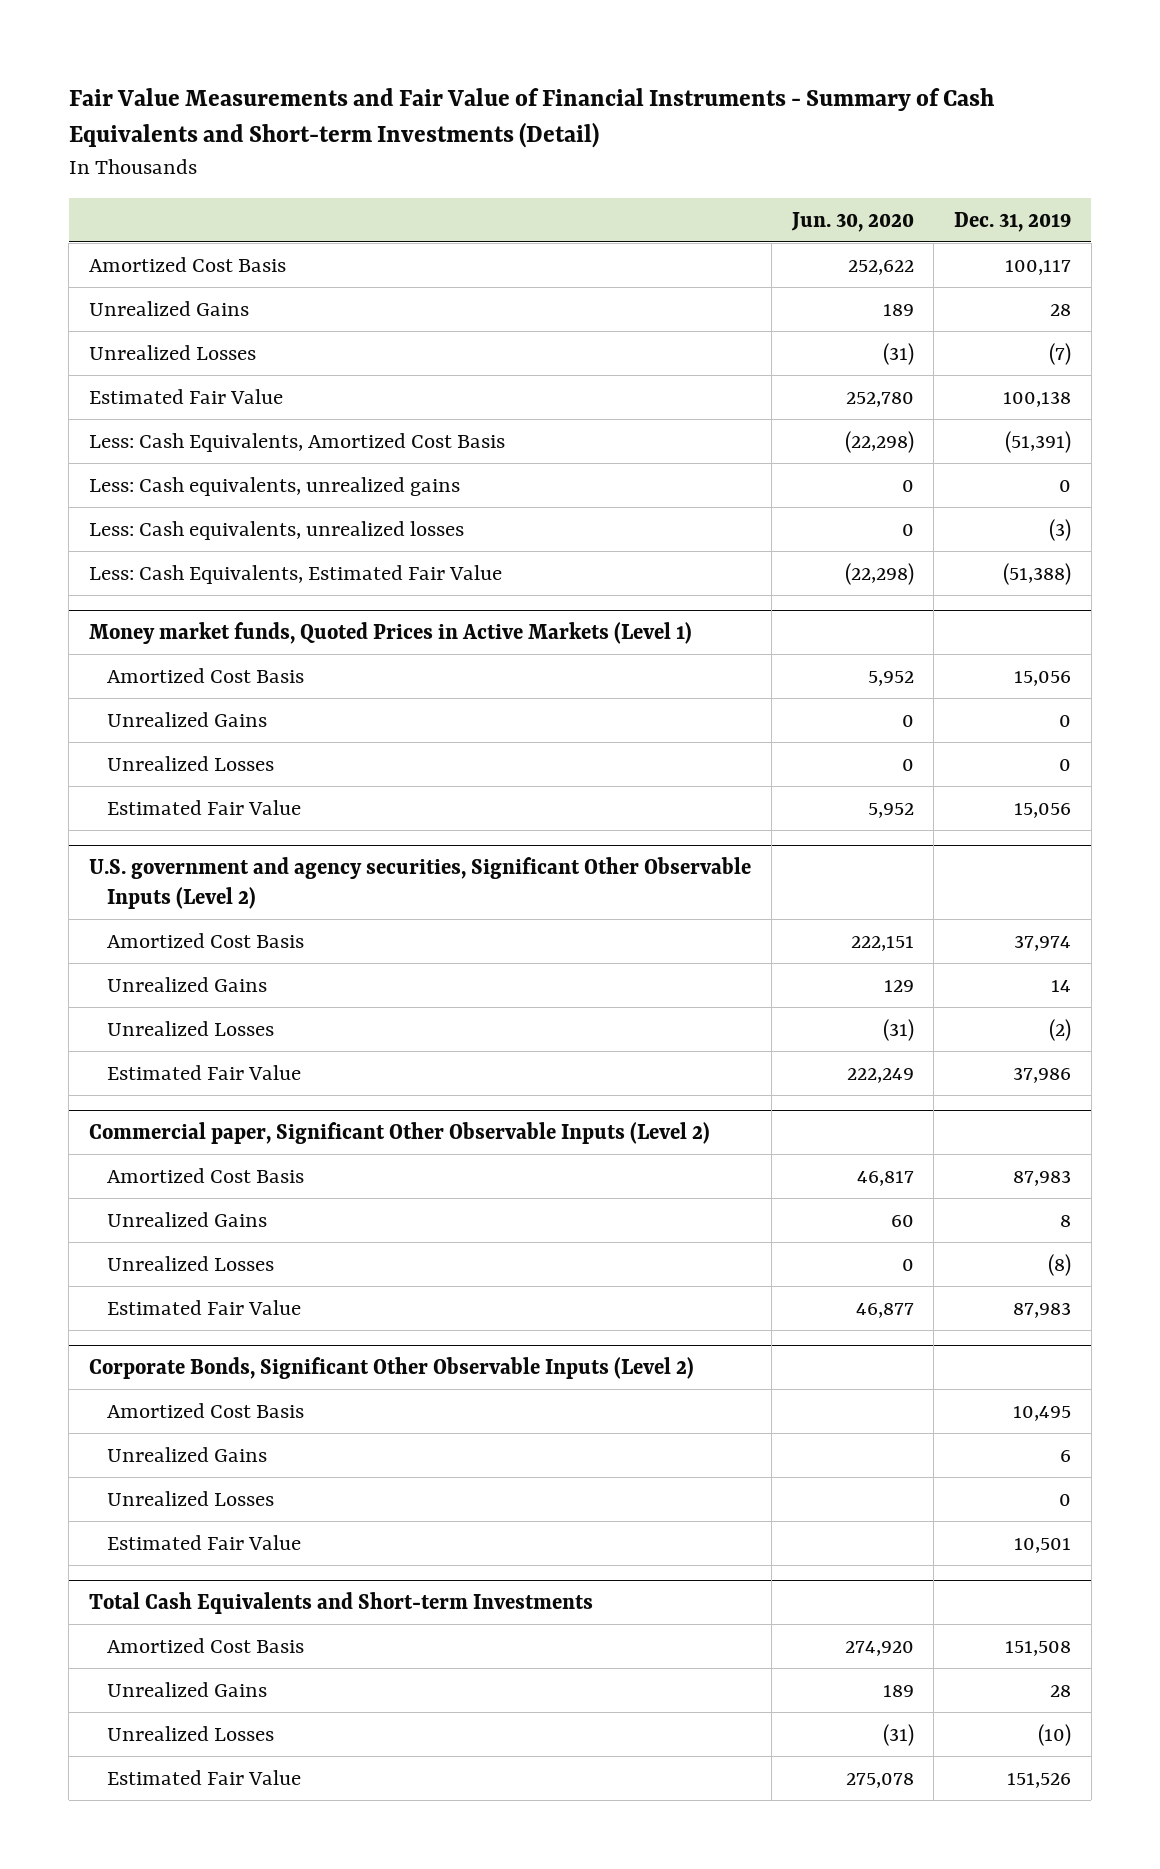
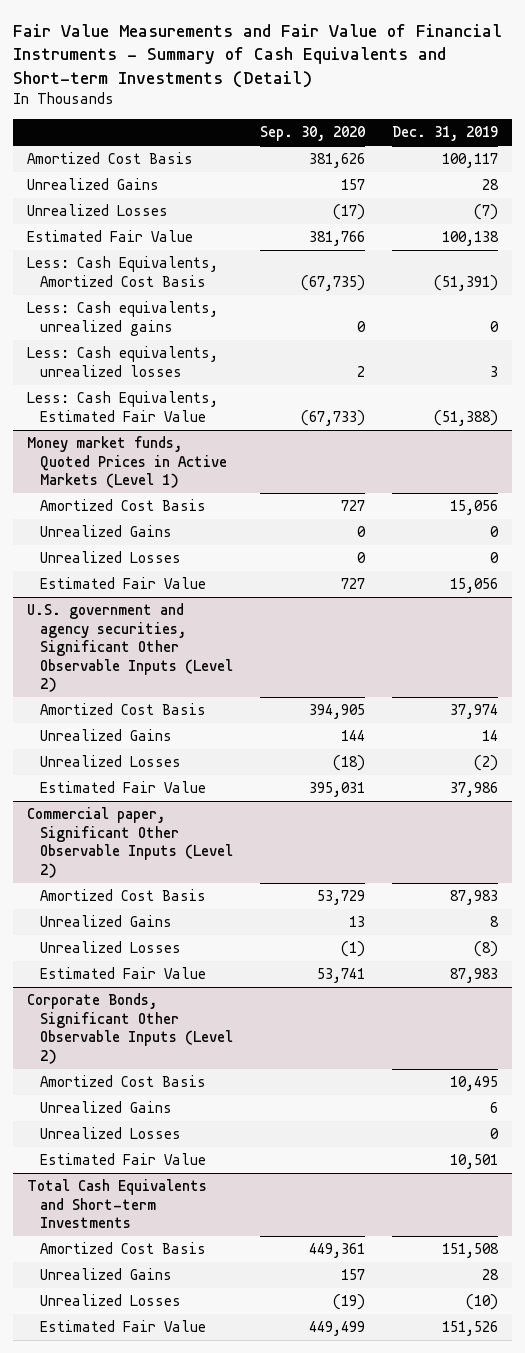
- | Jun. 30, 2020 | Dec. 31, 2019
+ | Sep. 30, 2020 | Dec. 31, 2019
- Less: Cash equivalents, unrealized losses | 0 | (3)
+ Less: Cash equivalents, unrealized losses | 2 | 3

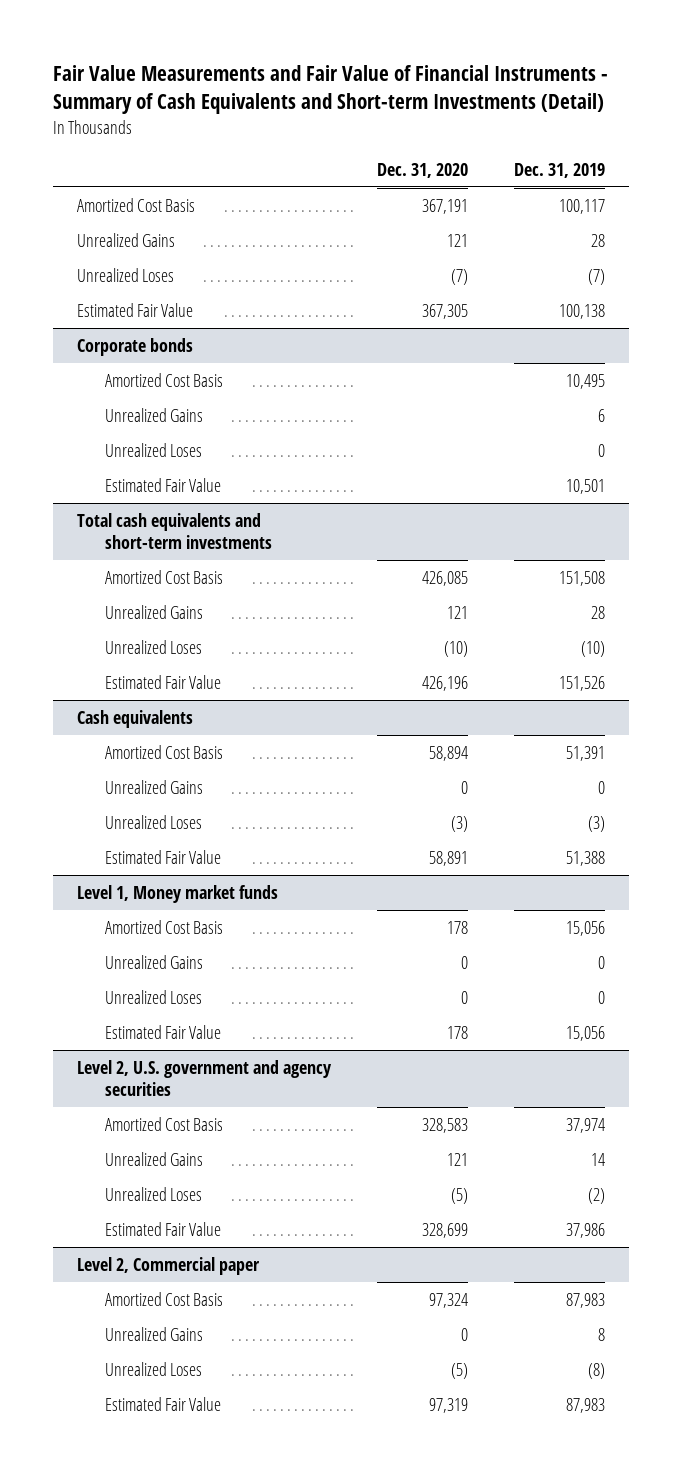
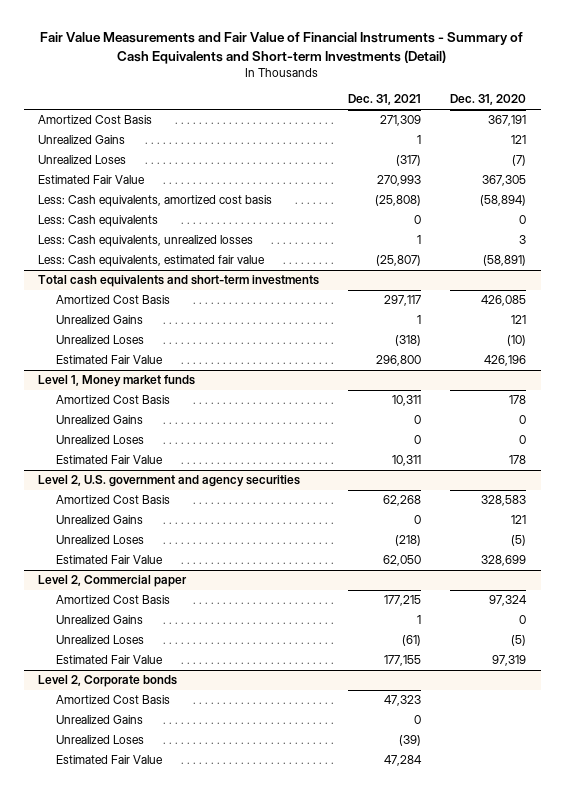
- | Dec. 31, 2020 | Dec. 31, 2019
+ | Dec. 31, 2021 | Dec. 31, 2020
- Corporate bonds
- Amortized Cost Basis | | 10,495
- Unrealized Gains | | 6
- Unrealized Loses | | 0
- Estimated Fair Value | | 10,501
+ Less: Cash equivalents, amortized cost basis | (25,808) | (58,894)
+ Less: Cash equivalents | 0 | 0
+ Less: Cash equivalents, unrealized losses | 1 | 3
+ Less: Cash equivalents, estimated fair value | (25,807) | (58,891)
- Cash equivalents
- Amortized Cost Basis | 58,894 | 51,391
- Unrealized Gains | 0 | 0
- Unrealized Loses | (3) | (3)
- Estimated Fair Value | 58,891 | 51,388
+ Level 2, Corporate bonds
+ Amortized Cost Basis | 47,323 |
+ Unrealized Gains | 0 |
+ Unrealized Loses | (39) |
+ Estimated Fair Value | 47,284 |

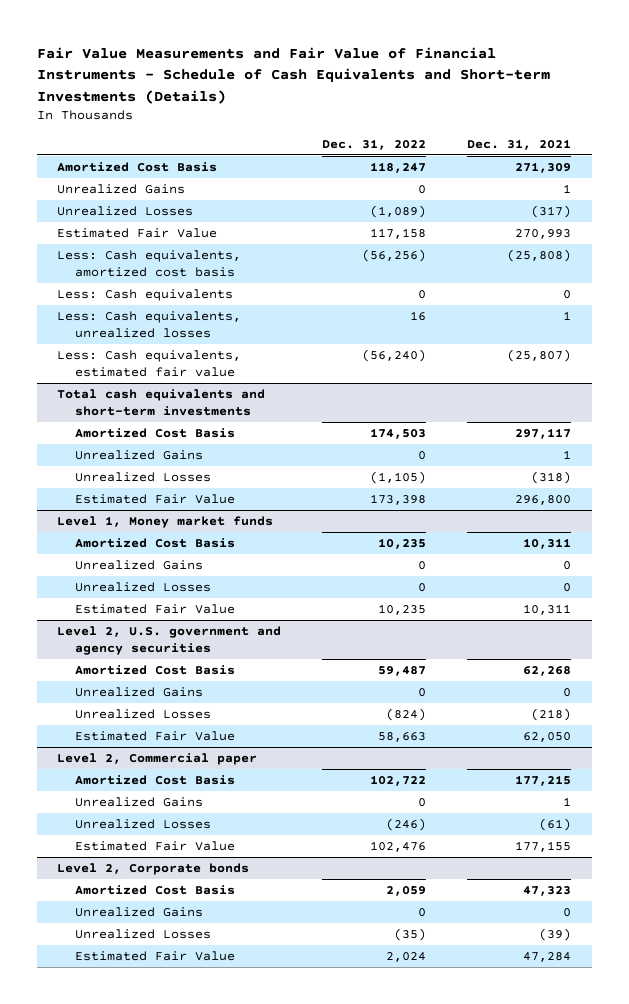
- Fair Value Measurements and Fair Value of Financial Instruments - Summary of Cash Equivalents and Short-term Investments (Detail)
+ Fair Value Measurements and Fair Value of Financial Instruments - Schedule of Cash Equivalents and Short-term Investments (Details)
- | Dec. 31, 2021 | Dec. 31, 2020
+ | Dec. 31, 2022 | Dec. 31, 2021
- Unrealized Loses | (317) | (7)
+ Unrealized Losses | (1,089) | (317)
@ Total cash equivalents and short-term investments
- Unrealized Loses | (318) | (10)
+ Unrealized Losses | (1,105) | (318)
@ Level 1, Money market funds
- Unrealized Loses | 0 | 0
+ Unrealized Losses | 0 | 0
@ Level 2, U.S. government and agency securities
- Unrealized Loses | (218) | (5)
+ Unrealized Losses | (824) | (218)
@ Level 2, Commercial paper
- Unrealized Loses | (61) | (5)
+ Unrealized Losses | (246) | (61)
@ Level 2, Corporate bonds
- Unrealized Loses | (39) |
+ Unrealized Losses | (35) | (39)

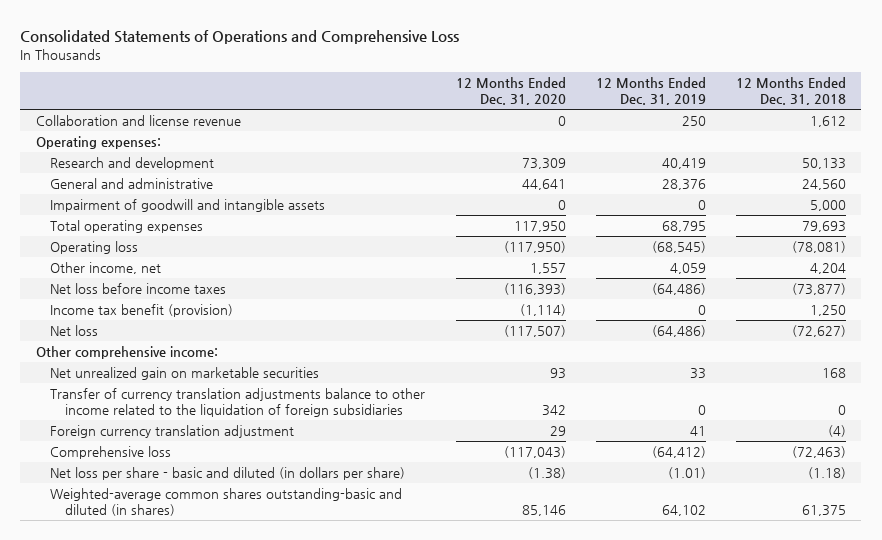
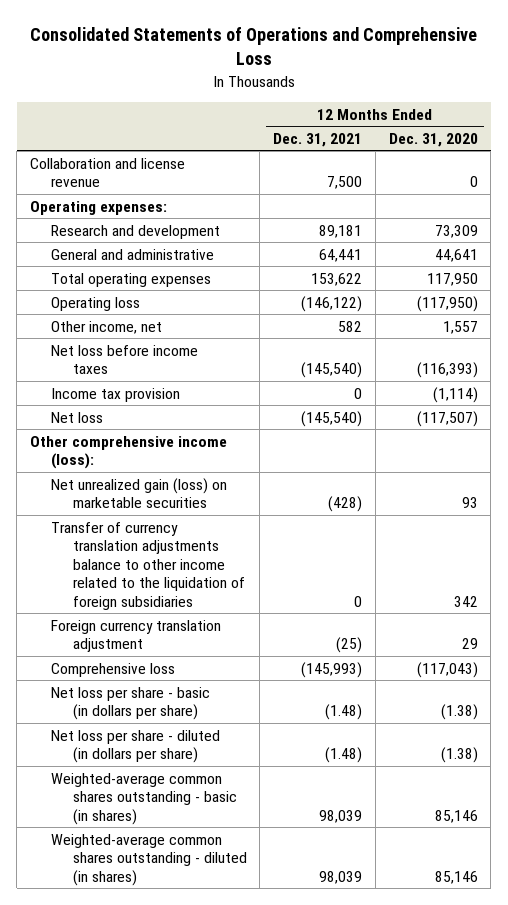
- | 12 Months Ended Dec. 31, 2020 | 12 Months Ended Dec. 31, 2019 | 12 Months Ended Dec. 31, 2018
+ | 12 Months Ended Dec. 31, 2021 | 12 Months Ended Dec. 31, 2020
- Impairment of goodwill and intangible assets | 0 | 0 | 5,000
- Income tax benefit (provision) | (1,114) | 0 | 1,250
+ Income tax provision | 0 | (1,114)
- Other comprehensive income:
- Net unrealized gain on marketable securities | 93 | 33 | 168
+ Other comprehensive income (loss):
+ Net unrealized gain (loss) on marketable securities | (428) | 93
- Net loss per share - basic and diluted (in dollars per share) | (1.38) | (1.01) | (1.18)
- Weighted-average common shares outstanding-basic and diluted (in shares) | 85,146 | 64,102 | 61,375
+ Net loss per share - basic (in dollars per share) | (1.48) | (1.38)
+ Net loss per share - diluted (in dollars per share) | (1.48) | (1.38)
+ Weighted-average common shares outstanding - basic (in shares) | 98,039 | 85,146
+ Weighted-average common shares outstanding - diluted (in shares) | 98,039 | 85,146

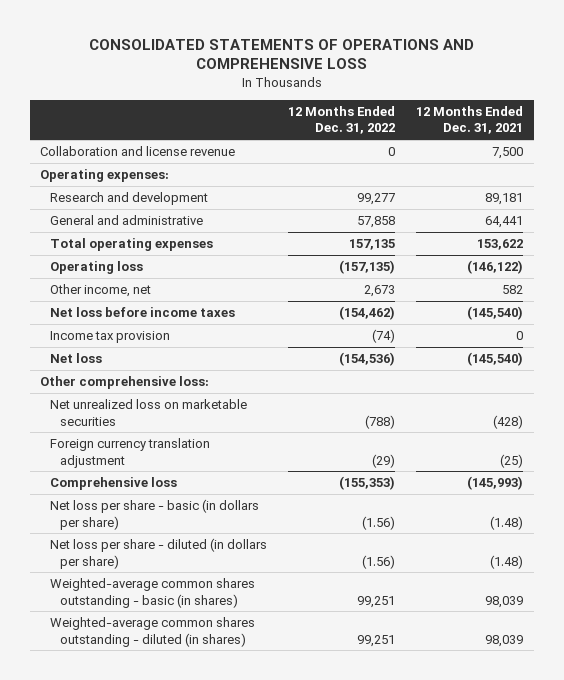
- Consolidated Statements of Operations and Comprehensive Loss
+ CONSOLIDATED STATEMENTS OF OPERATIONS AND COMPREHENSIVE LOSS
- | 12 Months Ended Dec. 31, 2021 | 12 Months Ended Dec. 31, 2020
+ | 12 Months Ended Dec. 31, 2022 | 12 Months Ended Dec. 31, 2021
- Other comprehensive income (loss):
- Net unrealized gain (loss) on marketable securities | (428) | 93
- Transfer of currency translation adjustments balance to other income related to the liquidation of foreign subsidiaries | 0 | 342
+ Other comprehensive loss:
+ Net unrealized loss on marketable securities | (788) | (428)

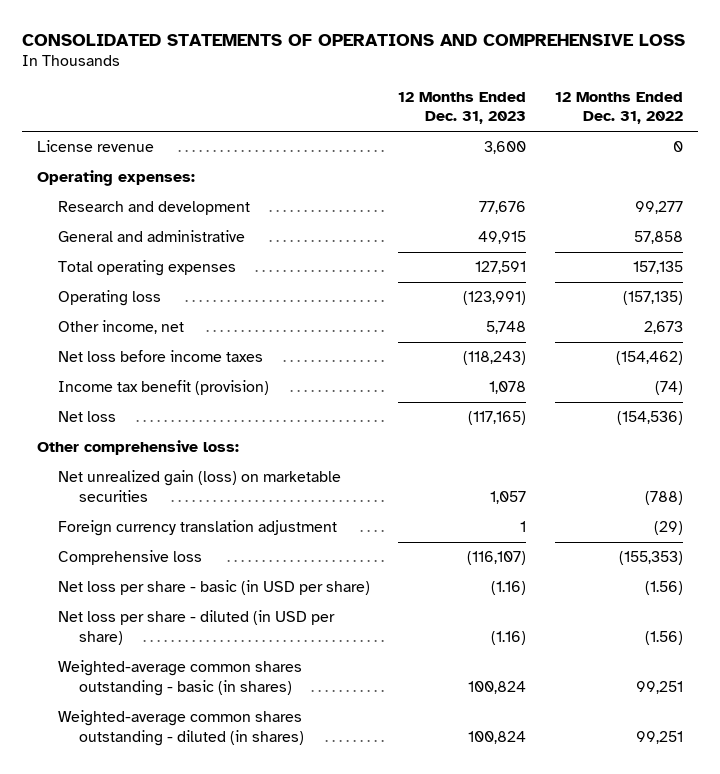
- | 12 Months Ended Dec. 31, 2022 | 12 Months Ended Dec. 31, 2021
+ | 12 Months Ended Dec. 31, 2023 | 12 Months Ended Dec. 31, 2022
- Collaboration and license revenue | 0 | 7,500
+ License revenue | 3,600 | 0
- Income tax provision | (74) | 0
+ Income tax benefit (provision) | 1,078 | (74)
- Net unrealized loss on marketable securities | (788) | (428)
+ Net unrealized gain (loss) on marketable securities | 1,057 | (788)
- Net loss per share - basic (in dollars per share) | (1.56) | (1.48)
- Net loss per share - diluted (in dollars per share) | (1.56) | (1.48)
+ Net loss per share - basic (in USD per share) | (1.16) | (1.56)
+ Net loss per share - diluted (in USD per share) | (1.16) | (1.56)

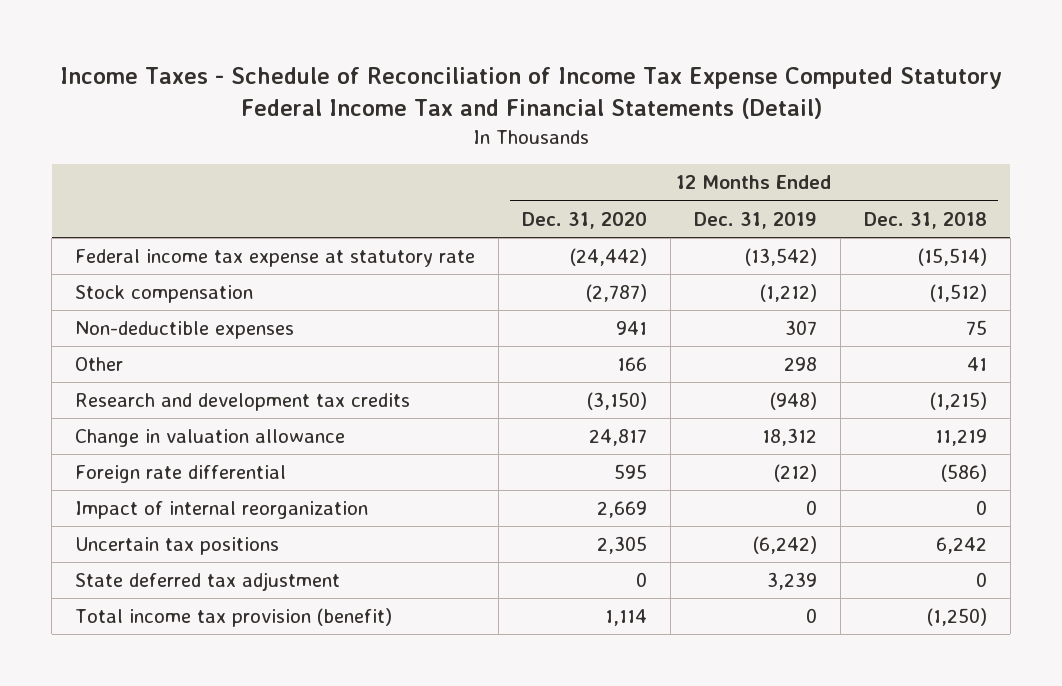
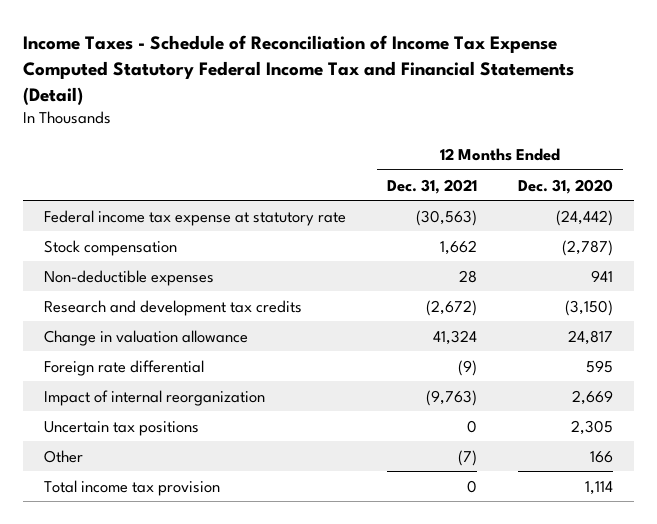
- | 12 Months Ended Dec. 31, 2020 | 12 Months Ended Dec. 31, 2019 | 12 Months Ended Dec. 31, 2018
+ | 12 Months Ended Dec. 31, 2021 | 12 Months Ended Dec. 31, 2020
- State deferred tax adjustment | 0 | 3,239 | 0
- Total income tax provision (benefit) | 1,114 | 0 | (1,250)
moved down: Other | (7) | 166
+ Total income tax provision | 0 | 1,114

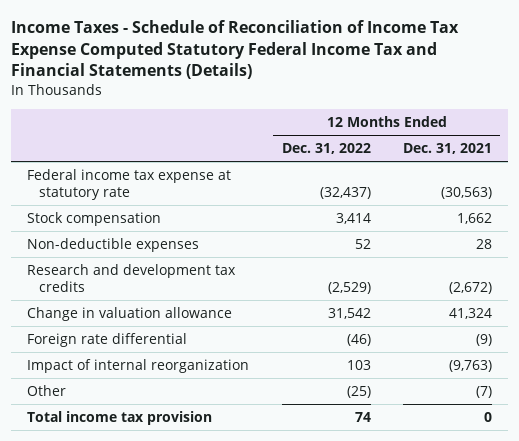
- Income Taxes - Schedule of Reconciliation of Income Tax Expense Computed Statutory Federal Income Tax and Financial Statements (Detail)
+ Income Taxes - Schedule of Reconciliation of Income Tax Expense Computed Statutory Federal Income Tax and Financial Statements (Details)
- | 12 Months Ended Dec. 31, 2021 | 12 Months Ended Dec. 31, 2020
+ | 12 Months Ended Dec. 31, 2022 | 12 Months Ended Dec. 31, 2021
- Uncertain tax positions | 0 | 2,305

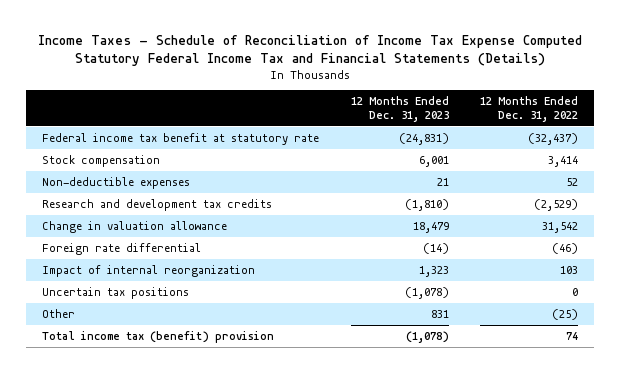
- | 12 Months Ended Dec. 31, 2022 | 12 Months Ended Dec. 31, 2021
+ | 12 Months Ended Dec. 31, 2023 | 12 Months Ended Dec. 31, 2022
- Federal income tax expense at statutory rate | (32,437) | (30,563)
+ Federal income tax benefit at statutory rate | (24,831) | (32,437)
+ Uncertain tax positions | (1,078) | 0
- Total income tax provision | 74 | 0
+ Total income tax (benefit) provision | (1,078) | 74

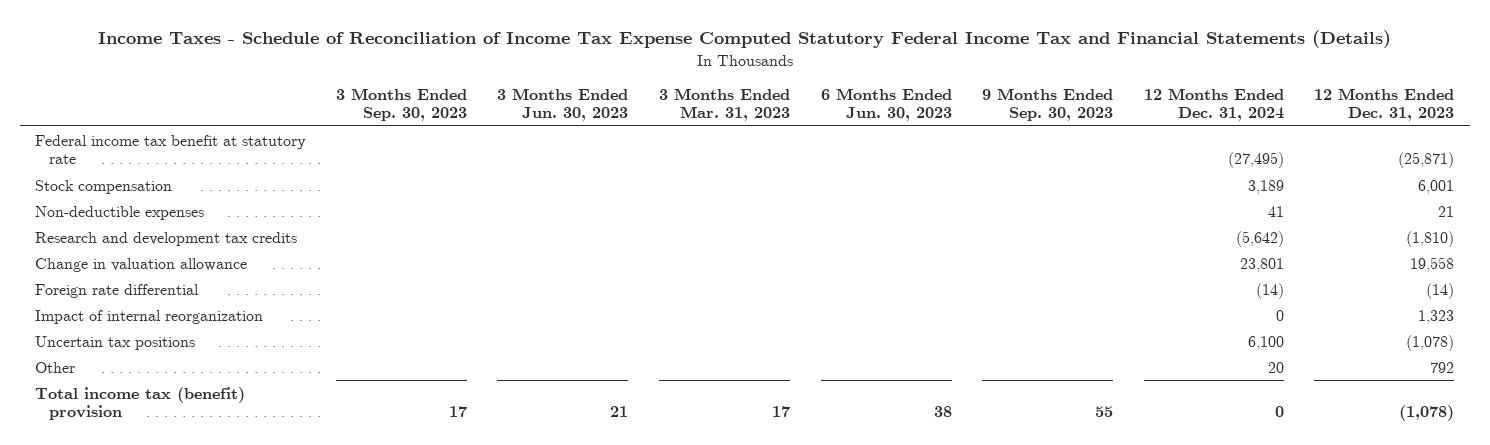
- | 12 Months Ended Dec. 31, 2023 | 12 Months Ended Dec. 31, 2022
+ | 3 Months Ended Sep. 30, 2023 | 3 Months Ended Jun. 30, 2023 | 3 Months Ended Mar. 31, 2023 | 6 Months Ended Jun. 30, 2023 | 9 Months Ended Sep. 30, 2023 | 12 Months Ended Dec. 31, 2024 | 12 Months Ended Dec. 31, 2023
- Federal income tax benefit at statutory rate | (24,831) | (32,437)
+ Federal income tax benefit at statutory rate | | | | | | (27,495) | (25,871)
- Change in valuation allowance | 18,479 | 31,542
+ Change in valuation allowance | | | | | | 23,801 | 19,558
- Other | 831 | (25)
+ Other | | | | | | 20 | 792

